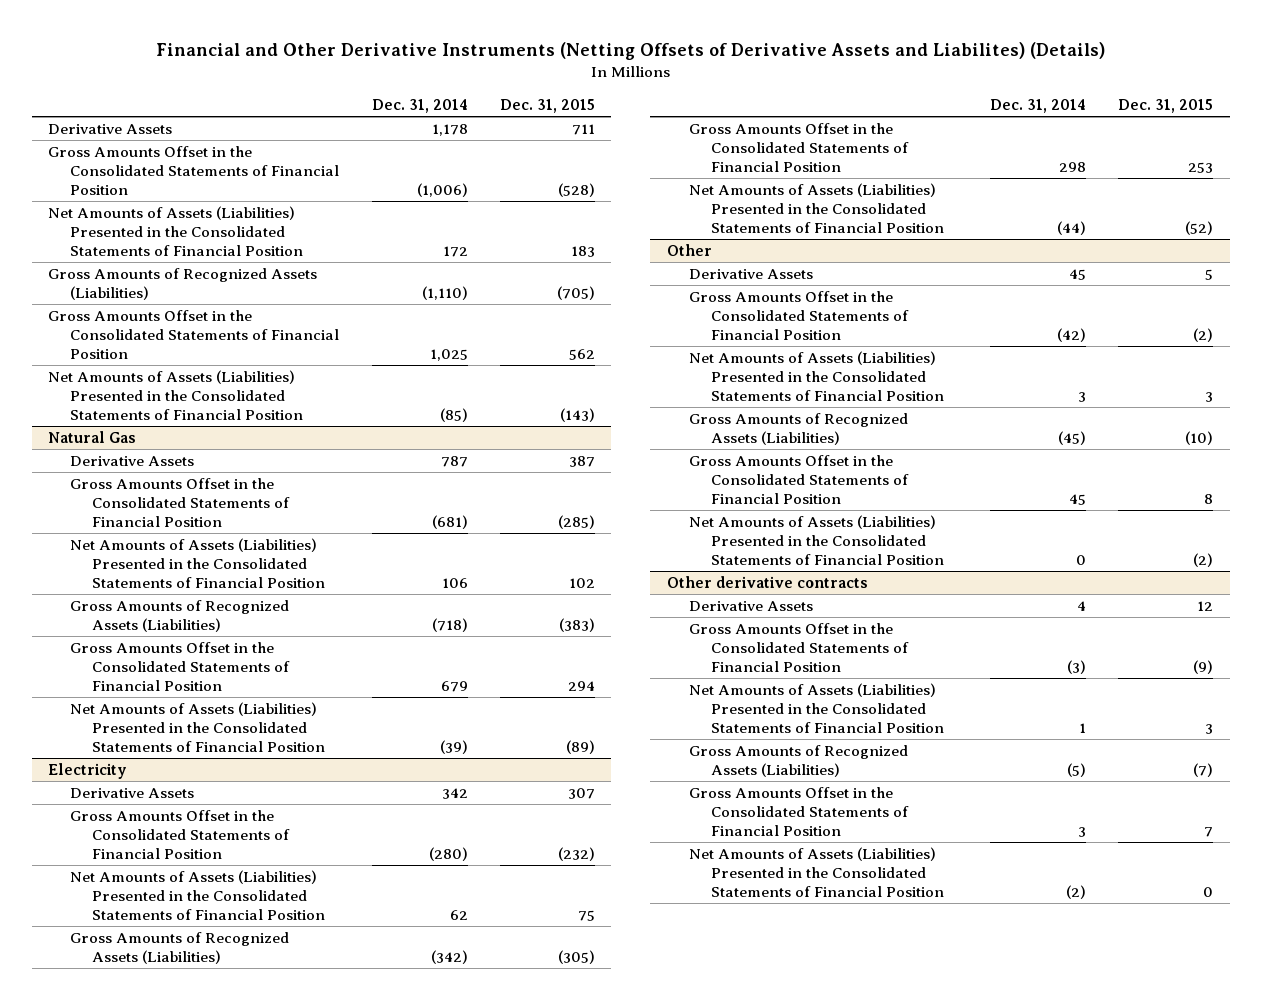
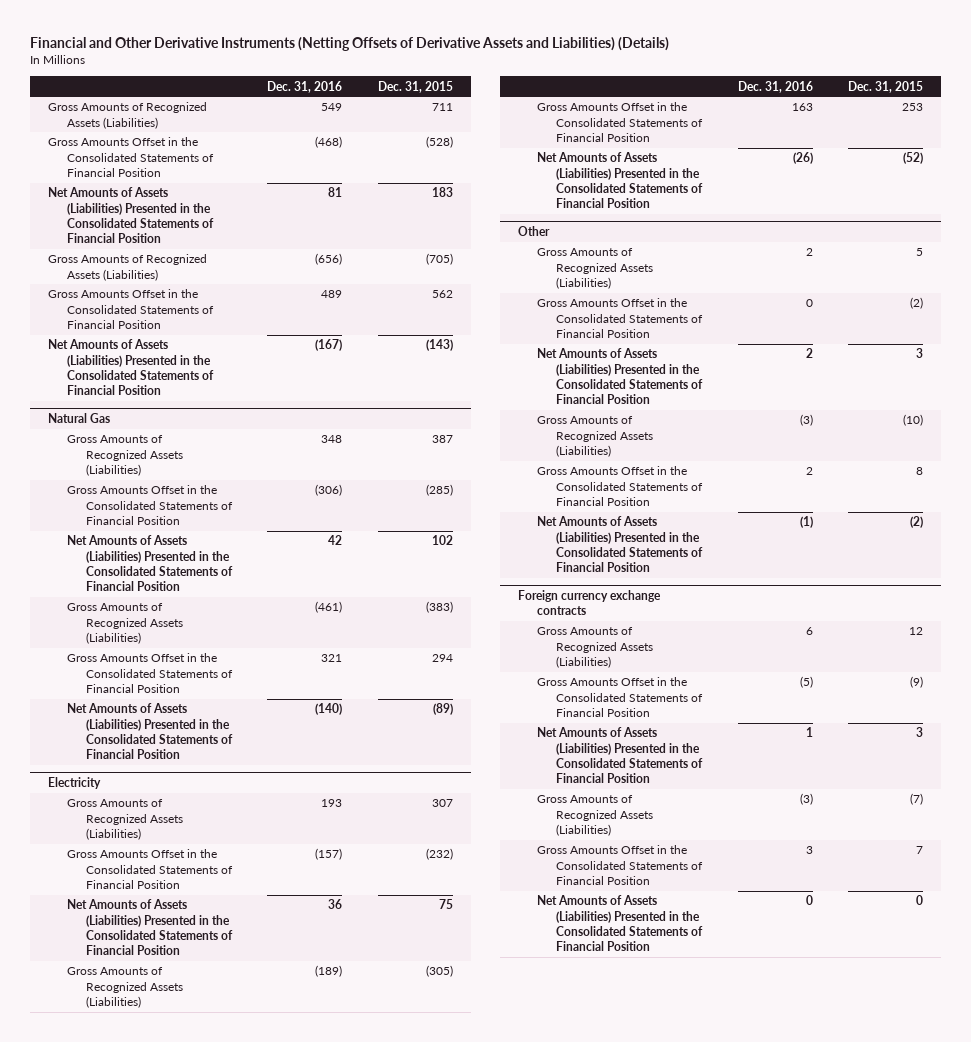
- Financial and Other Derivative Instruments (Netting Offsets of Derivative Assets and Liabilites) (Details)
+ Financial and Other Derivative Instruments (Netting Offsets of Derivative Assets and Liabilities) (Details)
- | Dec. 31, 2014 | Dec. 31, 2015
+ | Dec. 31, 2016 | Dec. 31, 2015
- Derivative Assets | 1,178 | 711
+ Gross Amounts of Recognized Assets (Liabilities) | 549 | 711
@ Natural Gas
- Derivative Assets | 787 | 387
+ Gross Amounts of Recognized Assets (Liabilities) | 348 | 387
@ Electricity
- Derivative Assets | 342 | 307
+ Gross Amounts of Recognized Assets (Liabilities) | 193 | 307
@ Other
- Derivative Assets | 45 | 5
+ Gross Amounts of Recognized Assets (Liabilities) | 2 | 5
- Other derivative contracts
- Derivative Assets | 4 | 12
+ Foreign currency exchange contracts
+ Gross Amounts of Recognized Assets (Liabilities) | 6 | 12

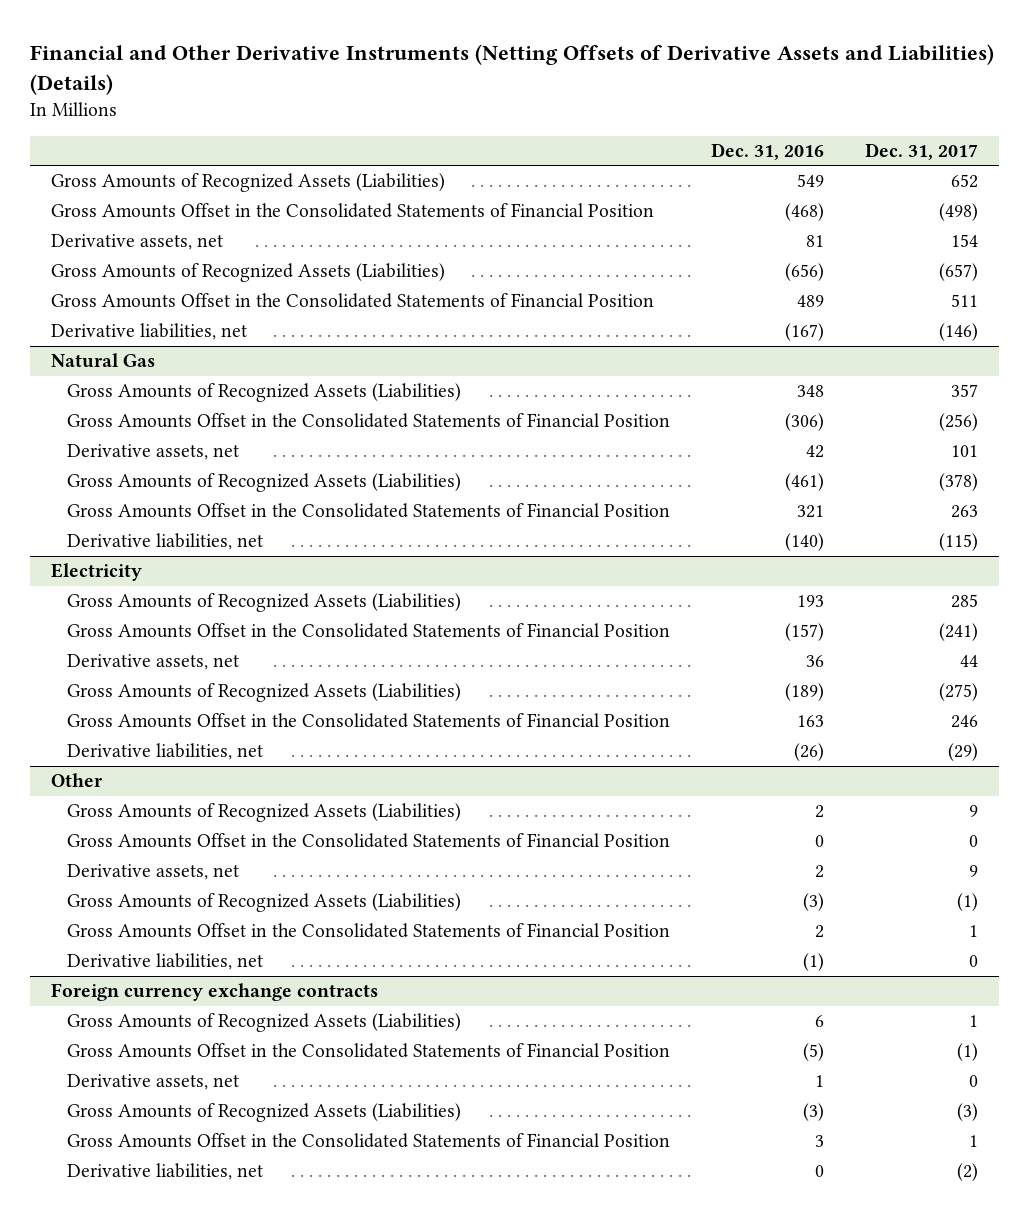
- | Dec. 31, 2016 | Dec. 31, 2015
+ | Dec. 31, 2016 | Dec. 31, 2017
- Net Amounts of Assets (Liabilities) Presented in the Consolidated Statements of Financial Position | 81 | 183
+ Derivative assets, net | 81 | 154
- Net Amounts of Assets (Liabilities) Presented in the Consolidated Statements of Financial Position | (167) | (143)
+ Derivative liabilities, net | (167) | (146)
@ Natural Gas
- Net Amounts of Assets (Liabilities) Presented in the Consolidated Statements of Financial Position | 42 | 102
+ Derivative assets, net | 42 | 101
- Net Amounts of Assets (Liabilities) Presented in the Consolidated Statements of Financial Position | (140) | (89)
+ Derivative liabilities, net | (140) | (115)
@ Electricity
- Net Amounts of Assets (Liabilities) Presented in the Consolidated Statements of Financial Position | 36 | 75
+ Derivative assets, net | 36 | 44
- Net Amounts of Assets (Liabilities) Presented in the Consolidated Statements of Financial Position | (26) | (52)
+ Derivative liabilities, net | (26) | (29)
@ Other
- Net Amounts of Assets (Liabilities) Presented in the Consolidated Statements of Financial Position | 2 | 3
+ Derivative assets, net | 2 | 9
- Net Amounts of Assets (Liabilities) Presented in the Consolidated Statements of Financial Position | (1) | (2)
+ Derivative liabilities, net | (1) | 0
@ Foreign currency exchange contracts
- Net Amounts of Assets (Liabilities) Presented in the Consolidated Statements of Financial Position | 1 | 3
+ Derivative assets, net | 1 | 0
- Net Amounts of Assets (Liabilities) Presented in the Consolidated Statements of Financial Position | 0 | 0
+ Derivative liabilities, net | 0 | (2)

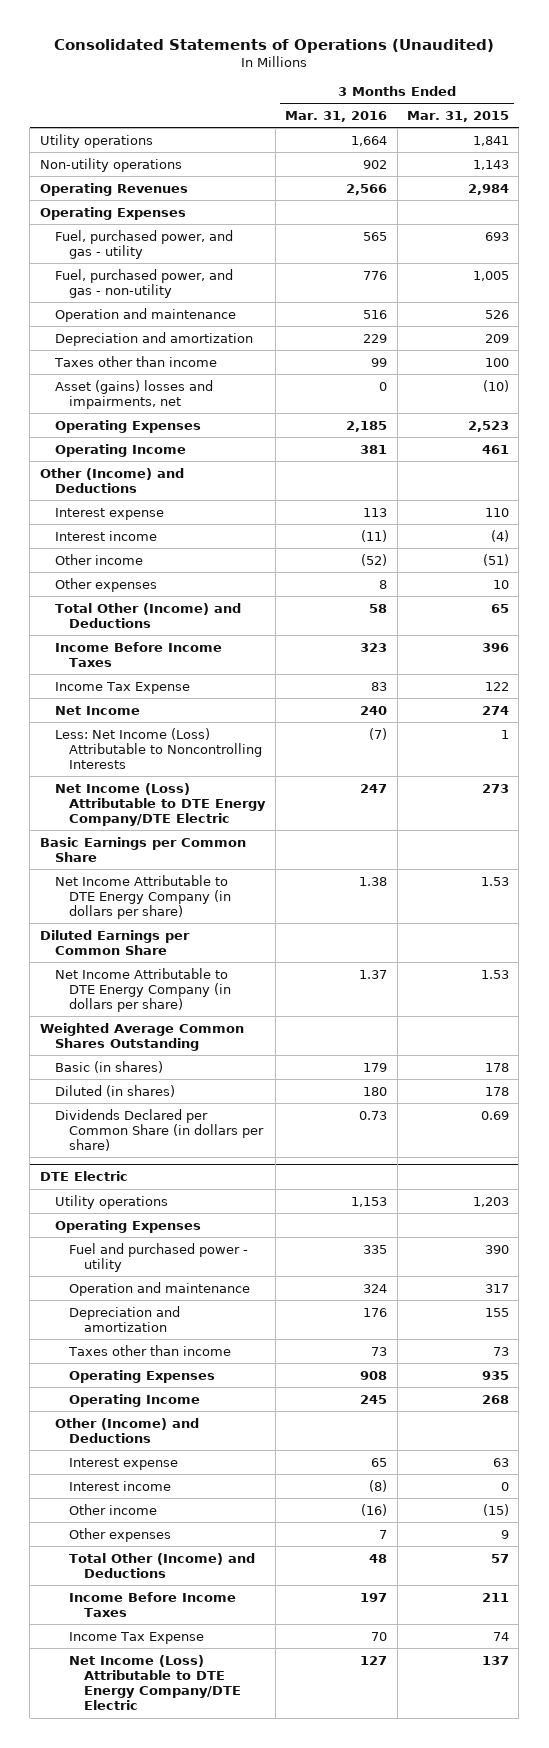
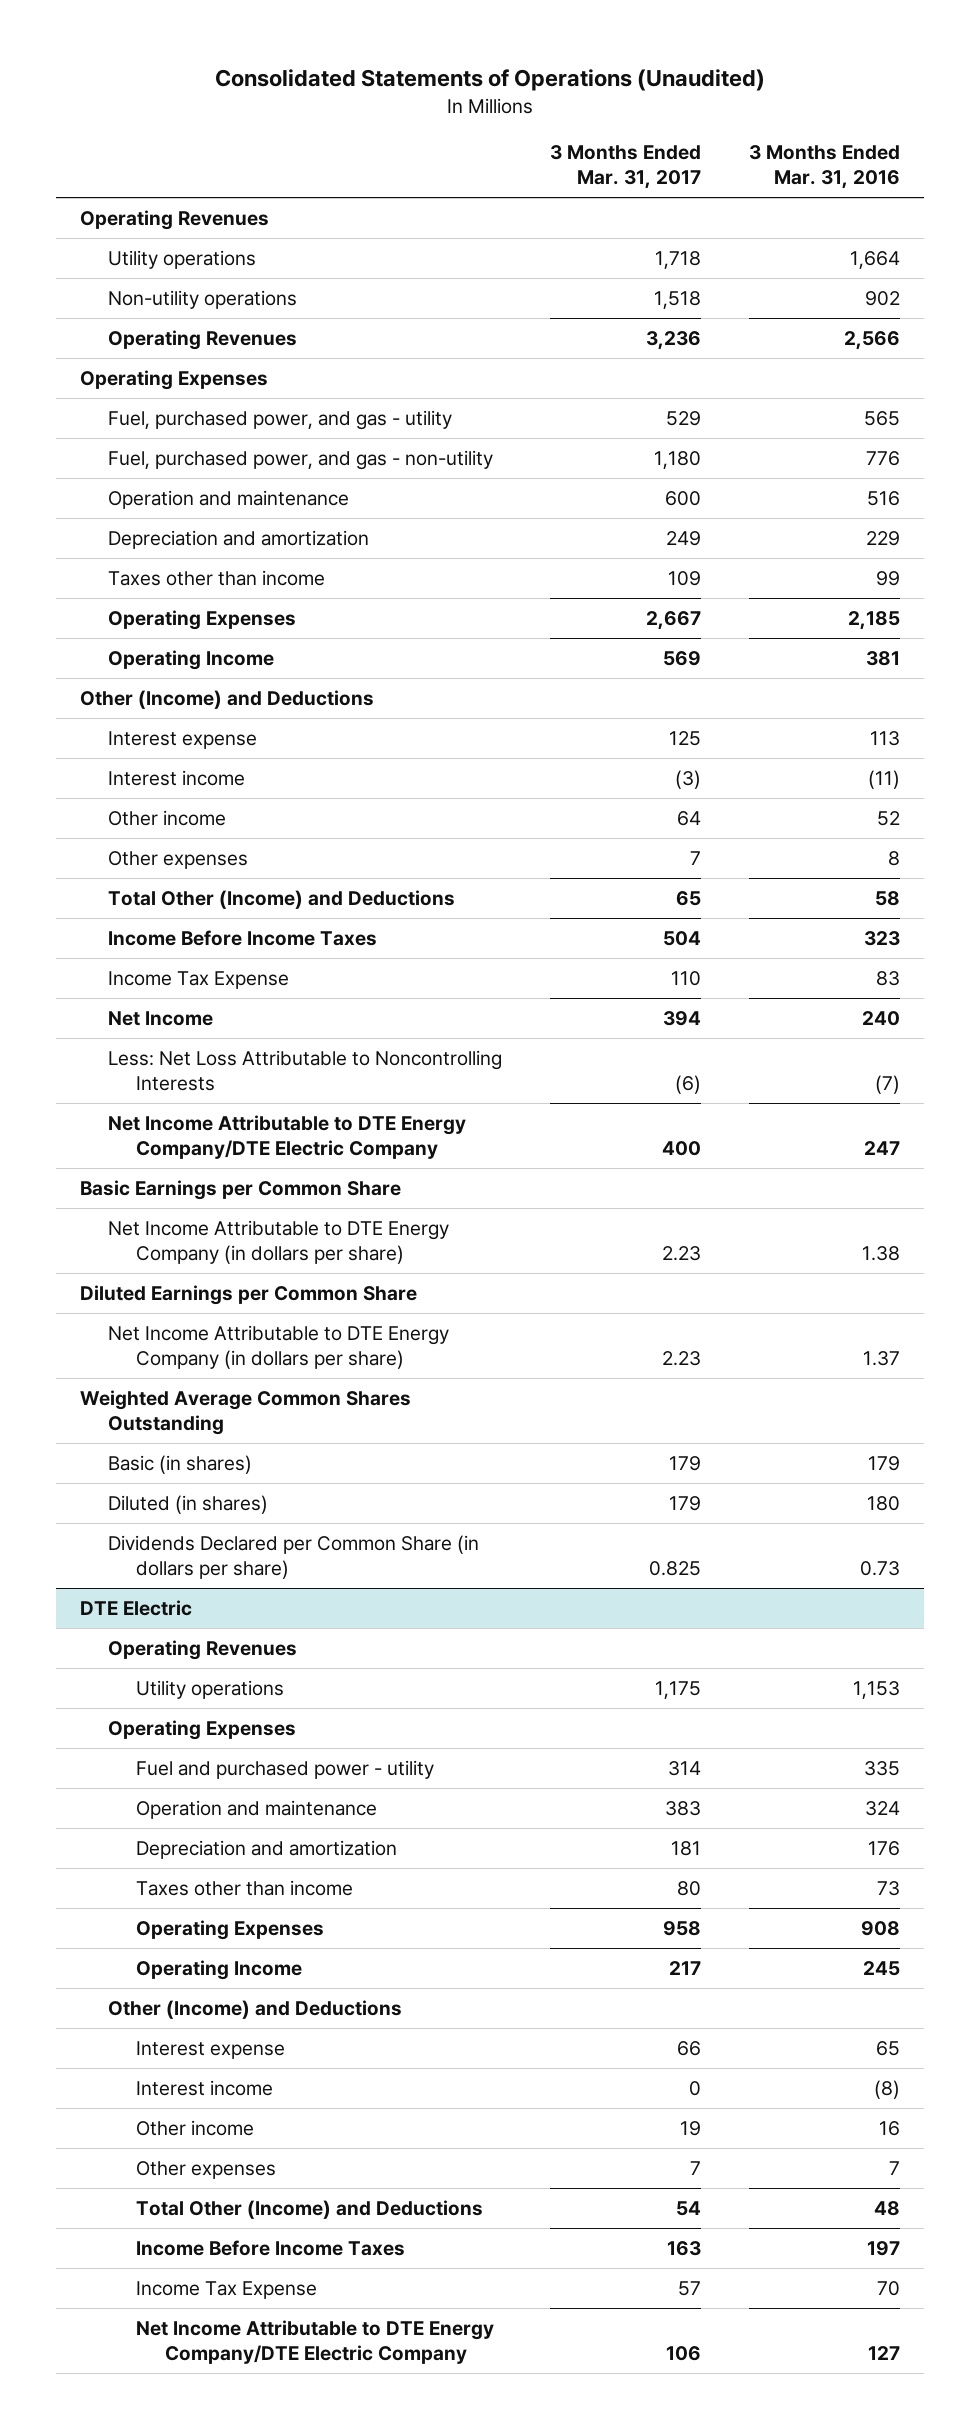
- | 3 Months Ended Mar. 31, 2016 | 3 Months Ended Mar. 31, 2015
+ | 3 Months Ended Mar. 31, 2017 | 3 Months Ended Mar. 31, 2016
+ Operating Revenues
- Asset (gains) losses and impairments, net | 0 | (10)
- Other income | (52) | (51)
+ Other income | 64 | 52
- Less: Net Income (Loss) Attributable to Noncontrolling Interests | (7) | 1
- Net Income (Loss) Attributable to DTE Energy Company/DTE Electric | 247 | 273
+ Less: Net Loss Attributable to Noncontrolling Interests | (6) | (7)
+ Net Income Attributable to DTE Energy Company/DTE Electric Company | 400 | 247
@ DTE Electric
+ Operating Revenues
- Other income | (16) | (15)
+ Other income | 19 | 16
- Net Income (Loss) Attributable to DTE Energy Company/DTE Electric | 127 | 137
+ Net Income Attributable to DTE Energy Company/DTE Electric Company | 106 | 127

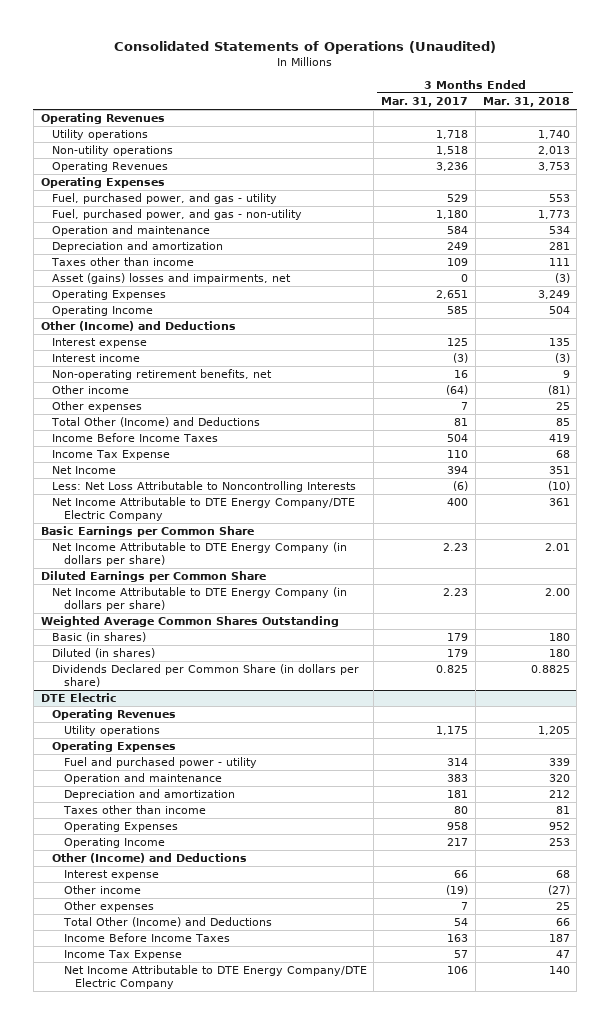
- | 3 Months Ended Mar. 31, 2017 | 3 Months Ended Mar. 31, 2016
+ | 3 Months Ended Mar. 31, 2017 | 3 Months Ended Mar. 31, 2018
- Operation and maintenance | 600 | 516
+ Operation and maintenance | 584 | 534
- Operating Expenses | 2,667 | 2,185
- Operating Income | 569 | 381
+ Asset (gains) losses and impairments, net | 0 | (3)
+ Operating Expenses | 2,651 | 3,249
+ Operating Income | 585 | 504
- Other income | 64 | 52
+ Non-operating retirement benefits, net | 16 | 9
+ Other income | (64) | (81)
- Total Other (Income) and Deductions | 65 | 58
+ Total Other (Income) and Deductions | 81 | 85
@ DTE Electric
- Interest income | 0 | (8)
- Other income | 19 | 16
+ Other income | (19) | (27)

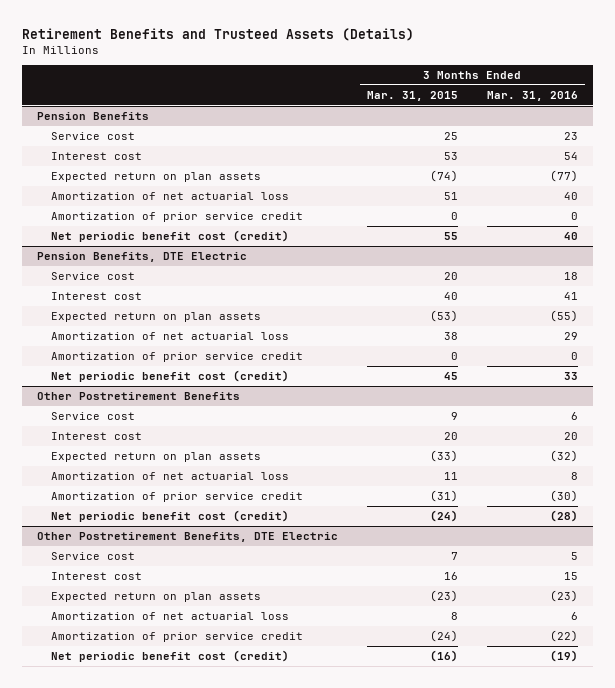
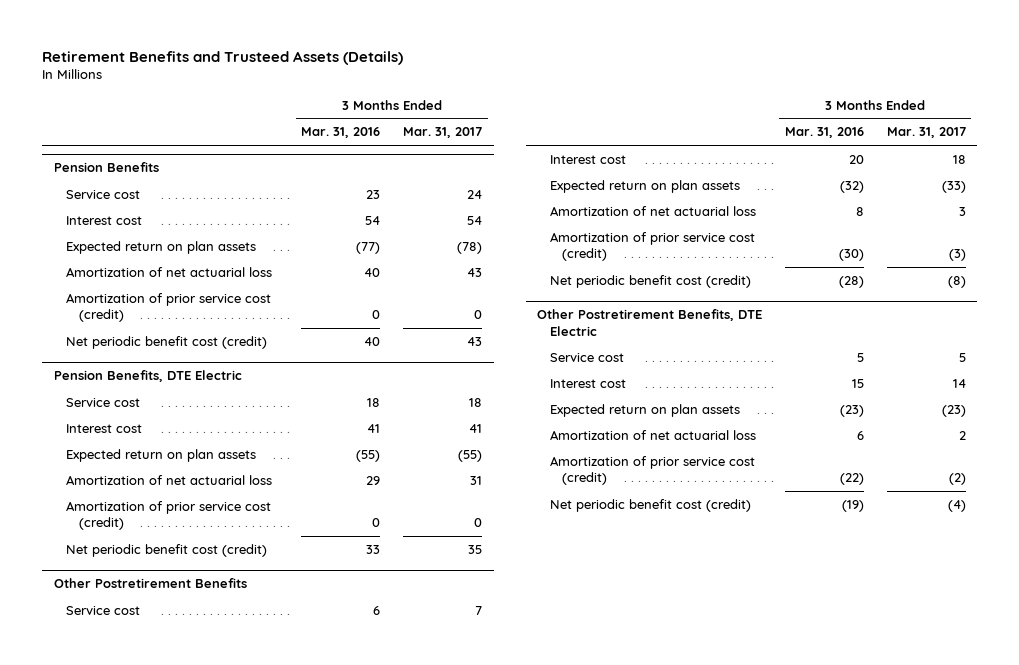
- | 3 Months Ended Mar. 31, 2015 | 3 Months Ended Mar. 31, 2016
+ | 3 Months Ended Mar. 31, 2016 | 3 Months Ended Mar. 31, 2017
@ Pension Benefits
- Amortization of prior service credit | 0 | 0
+ Amortization of prior service cost (credit) | 0 | 0
@ Pension Benefits, DTE Electric
- Amortization of prior service credit | 0 | 0
+ Amortization of prior service cost (credit) | 0 | 0
@ Other Postretirement Benefits
- Amortization of prior service credit | (31) | (30)
+ Amortization of prior service cost (credit) | (30) | (3)
@ Other Postretirement Benefits, DTE Electric
- Amortization of prior service credit | (24) | (22)
+ Amortization of prior service cost (credit) | (22) | (2)

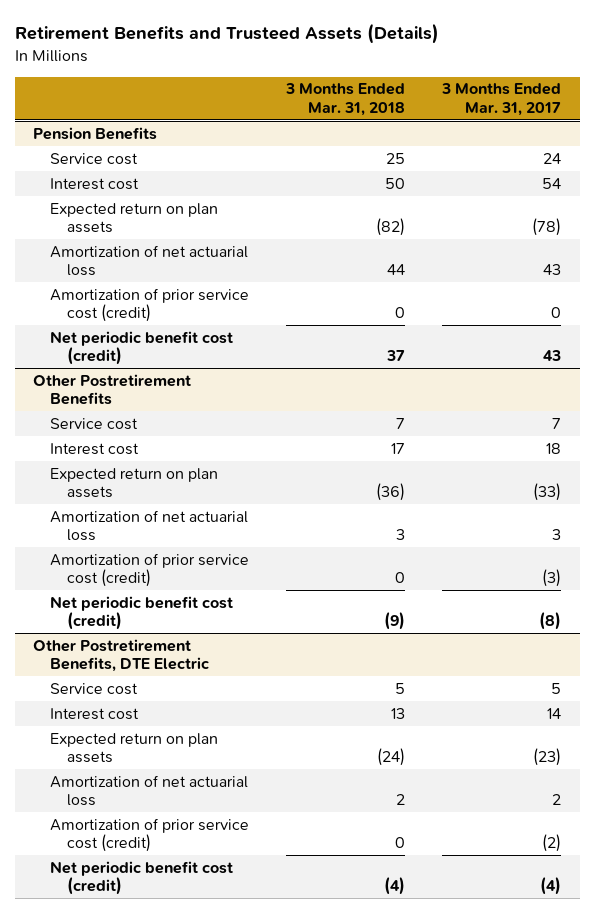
- | 3 Months Ended Mar. 31, 2016 | 3 Months Ended Mar. 31, 2017
+ | 3 Months Ended Mar. 31, 2018 | 3 Months Ended Mar. 31, 2017
- Pension Benefits, DTE Electric
- Service cost | 18 | 18
- Interest cost | 41 | 41
- Expected return on plan assets | (55) | (55)
- Amortization of net actuarial loss | 29 | 31
- Amortization of prior service cost (credit) | 0 | 0
- Net periodic benefit cost (credit) | 33 | 35

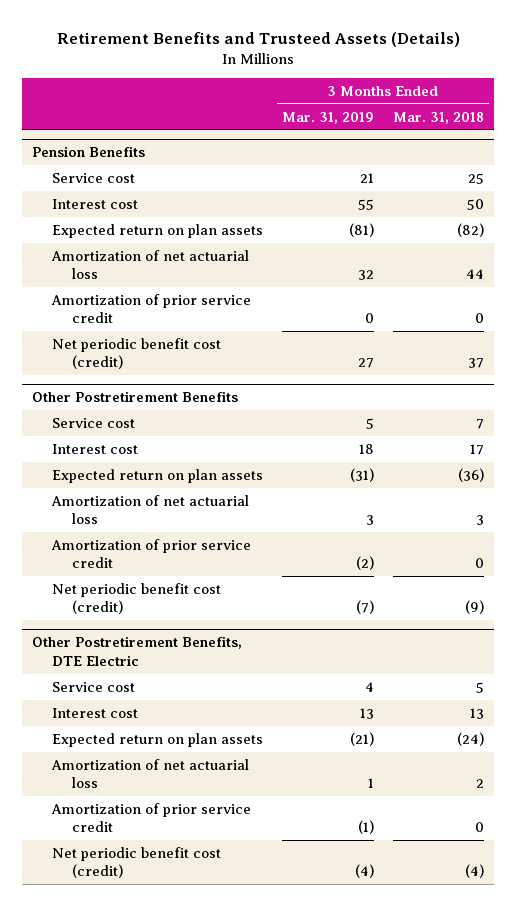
- | 3 Months Ended Mar. 31, 2018 | 3 Months Ended Mar. 31, 2017
+ | 3 Months Ended Mar. 31, 2019 | 3 Months Ended Mar. 31, 2018
@ Pension Benefits
- Amortization of prior service cost (credit) | 0 | 0
+ Amortization of prior service credit | 0 | 0
@ Other Postretirement Benefits
- Amortization of prior service cost (credit) | 0 | (3)
+ Amortization of prior service credit | (2) | 0
@ Other Postretirement Benefits, DTE Electric
- Amortization of prior service cost (credit) | 0 | (2)
+ Amortization of prior service credit | (1) | 0

